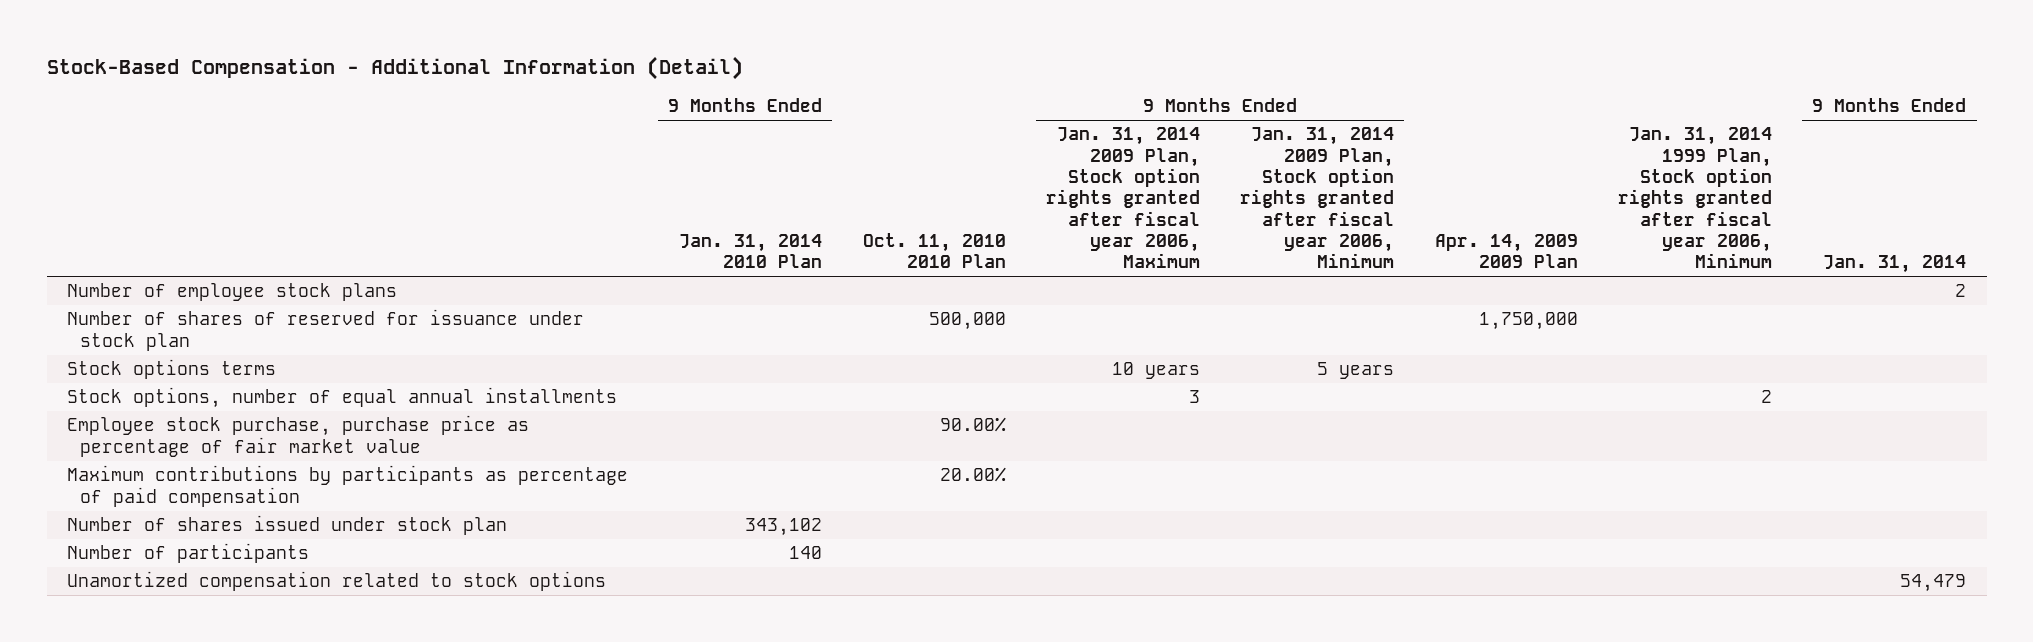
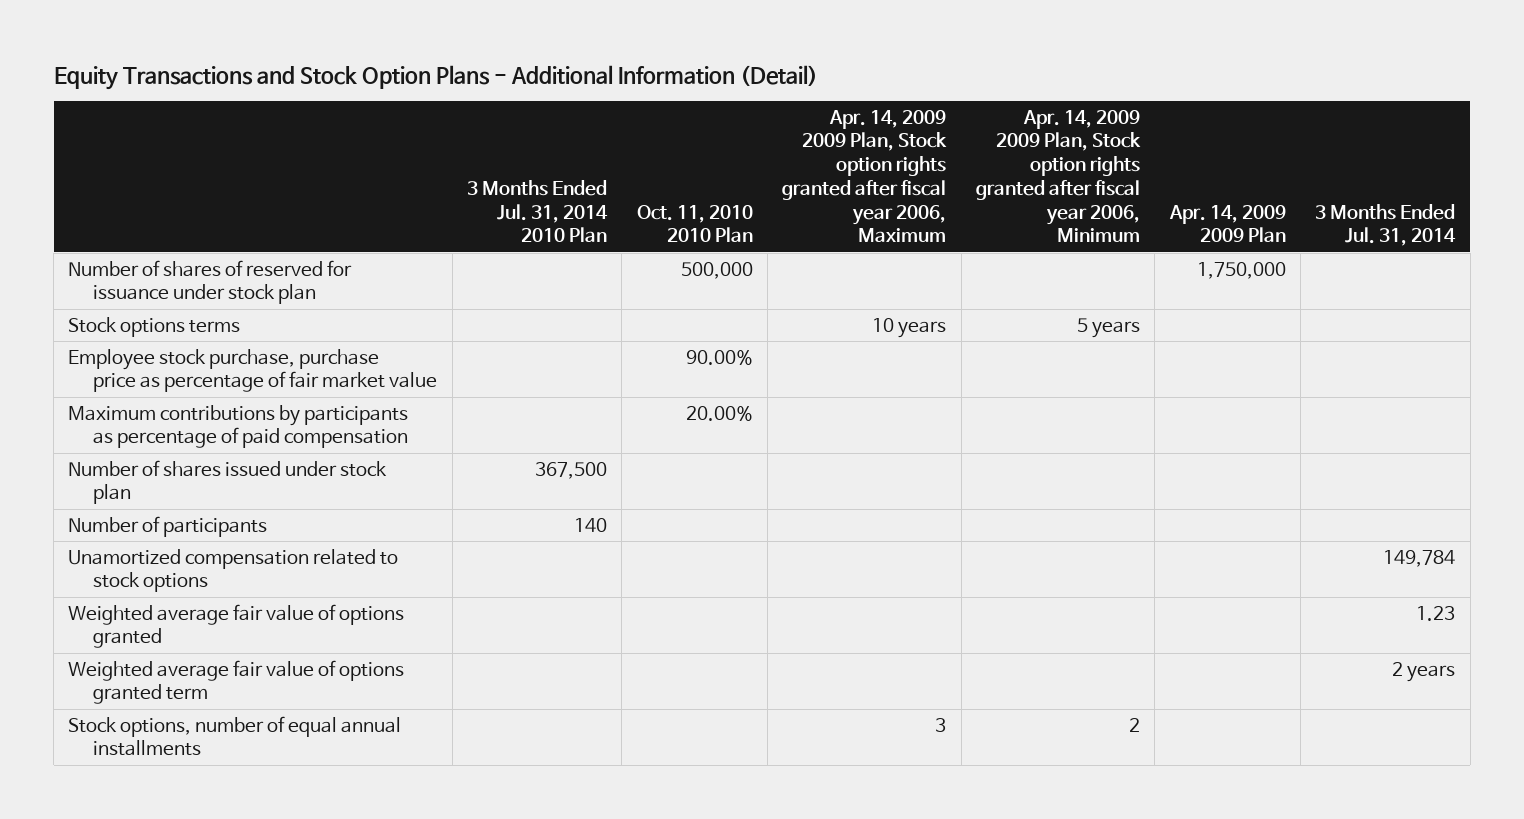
- Stock-Based Compensation - Additional Information (Detail)
+ Equity Transactions and Stock Option Plans - Additional Information (Detail)
- | 9 Months Ended Jan. 31, 2014 2010 Plan | Oct. 11, 2010 2010 Plan | 9 Months Ended Jan. 31, 2014 2009 Plan, Stock option rights granted after fiscal year 2006, Maximum | 9 Months Ended Jan. 31, 2014 2009 Plan, Stock option rights granted after fiscal year 2006, Minimum | Apr. 14, 2009 2009 Plan | Jan. 31, 2014 1999 Plan, Stock option rights granted after fiscal year 2006, Minimum | 9 Months Ended Jan. 31, 2014
+ | 3 Months Ended Jul. 31, 2014 2010 Plan | Oct. 11, 2010 2010 Plan | Apr. 14, 2009 2009 Plan, Stock option rights granted after fiscal year 2006, Maximum | Apr. 14, 2009 2009 Plan, Stock option rights granted after fiscal year 2006, Minimum | Apr. 14, 2009 2009 Plan | 3 Months Ended Jul. 31, 2014
- Number of employee stock plans | | | | | | | 2
+ Weighted average fair value of options granted | | | | | | 1.23
+ Weighted average fair value of options granted term | | | | | | 2 years
moved down: Stock options, number of equal annual installments | | | 3 | 2 | |

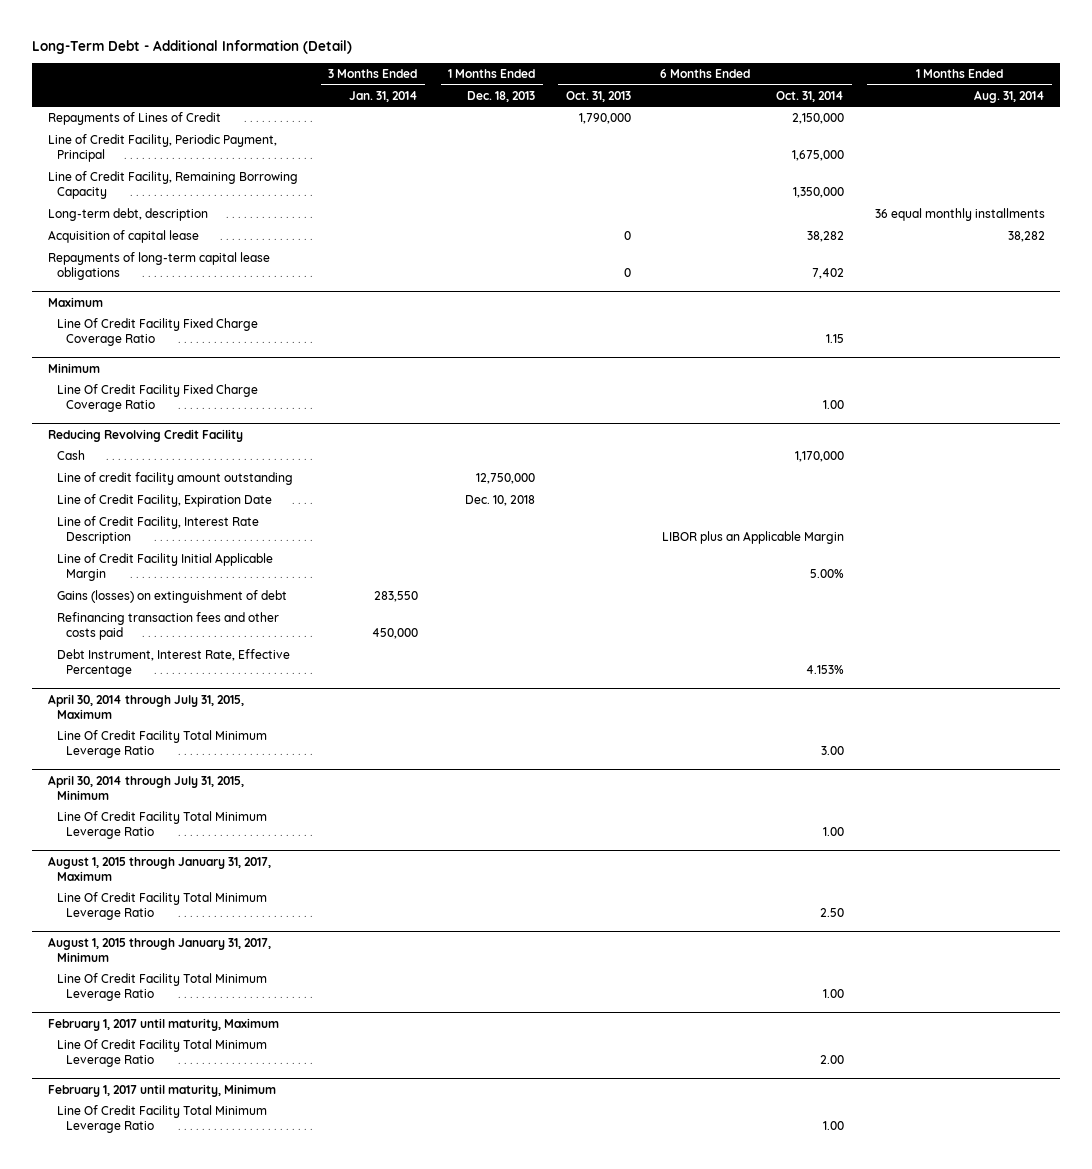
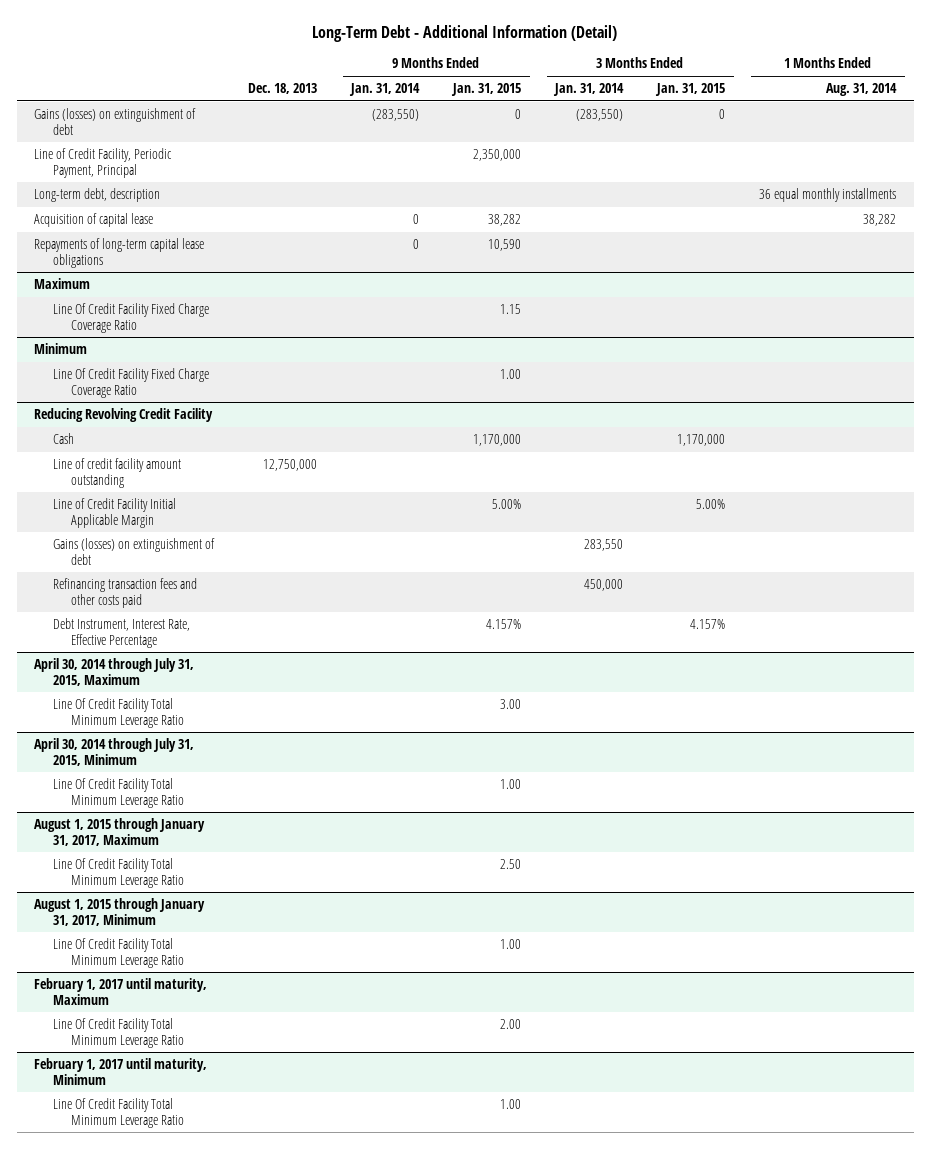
- | 3 Months Ended Jan. 31, 2014 | 1 Months Ended Dec. 18, 2013 | 6 Months Ended Oct. 31, 2013 | 6 Months Ended Oct. 31, 2014 | 1 Months Ended Aug. 31, 2014
+ | Dec. 18, 2013 | 9 Months Ended Jan. 31, 2014 | 9 Months Ended Jan. 31, 2015 | 3 Months Ended Jan. 31, 2014 | 3 Months Ended Jan. 31, 2015 | 1 Months Ended Aug. 31, 2014
- Repayments of Lines of Credit | | | 1,790,000 | 2,150,000 |
+ Gains (losses) on extinguishment of debt | | (283,550) | 0 | (283,550) | 0 |
- Line of Credit Facility, Remaining Borrowing Capacity | | | | 1,350,000 |
@ Reducing Revolving Credit Facility
- Line of Credit Facility, Expiration Date | | Dec. 10, 2018 | | |
- Line of Credit Facility, Interest Rate Description | | | | LIBOR plus an Applicable Margin |

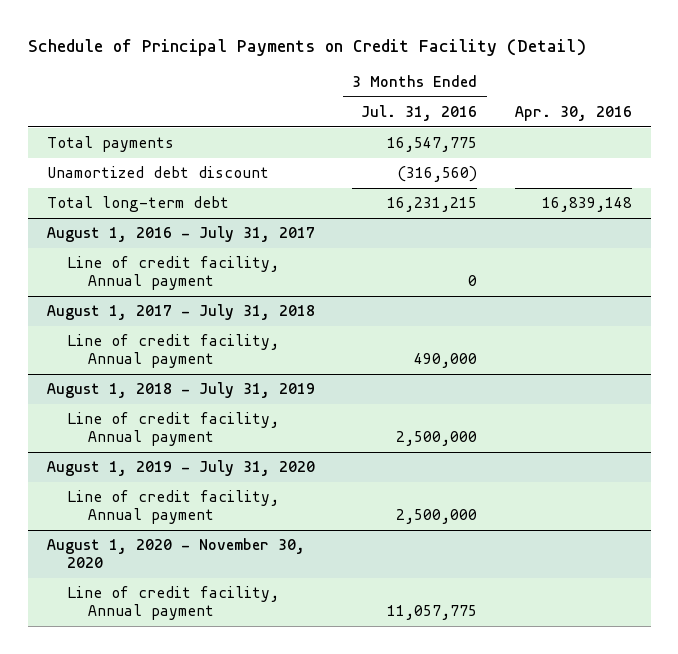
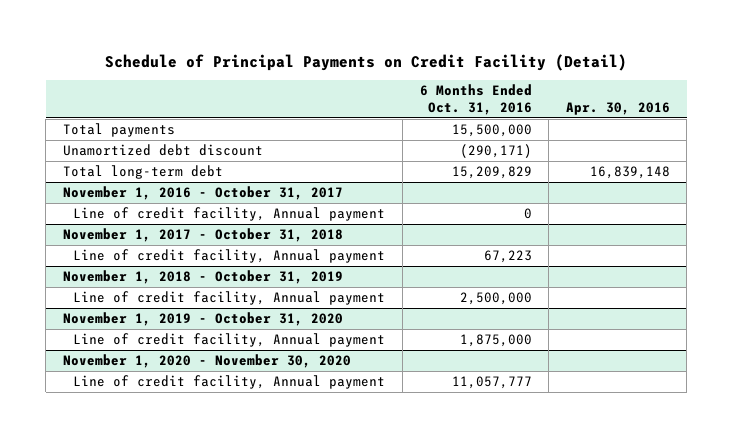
- | 3 Months Ended Jul. 31, 2016 | Apr. 30, 2016
+ | 6 Months Ended Oct. 31, 2016 | Apr. 30, 2016
- August 1, 2016 - July 31, 2017
+ November 1, 2016 - October 31, 2017
- August 1, 2017 - July 31, 2018
+ November 1, 2017 - October 31, 2018
- August 1, 2018 - July 31, 2019
+ November 1, 2018 - October 31, 2019
- August 1, 2019 - July 31, 2020
+ November 1, 2019 - October 31, 2020
- August 1, 2020 - November 30, 2020
+ November 1, 2020 - November 30, 2020

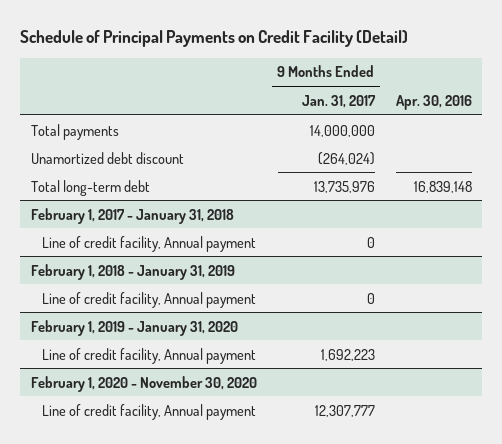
- | 6 Months Ended Oct. 31, 2016 | Apr. 30, 2016
+ | 9 Months Ended Jan. 31, 2017 | Apr. 30, 2016
- November 1, 2016 - October 31, 2017
+ February 1, 2017 - January 31, 2018
- November 1, 2017 - October 31, 2018
+ February 1, 2018 - January 31, 2019
- November 1, 2018 - October 31, 2019
+ February 1, 2019 - January 31, 2020
- November 1, 2019 - October 31, 2020
+ February 1, 2020 - November 30, 2020
- November 1, 2020 - November 30, 2020
- Line of credit facility, Annual payment | 11,057,777 |

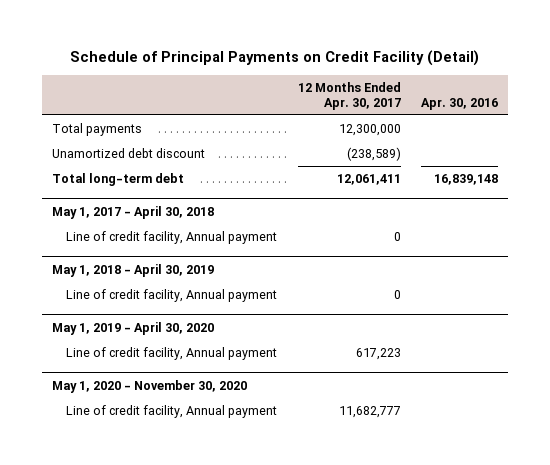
- | 9 Months Ended Jan. 31, 2017 | Apr. 30, 2016
+ | 12 Months Ended Apr. 30, 2017 | Apr. 30, 2016
- February 1, 2017 - January 31, 2018
+ May 1, 2017 - April 30, 2018
- February 1, 2018 - January 31, 2019
+ May 1, 2018 - April 30, 2019
- February 1, 2019 - January 31, 2020
+ May 1, 2019 - April 30, 2020
- February 1, 2020 - November 30, 2020
+ May 1, 2020 - November 30, 2020

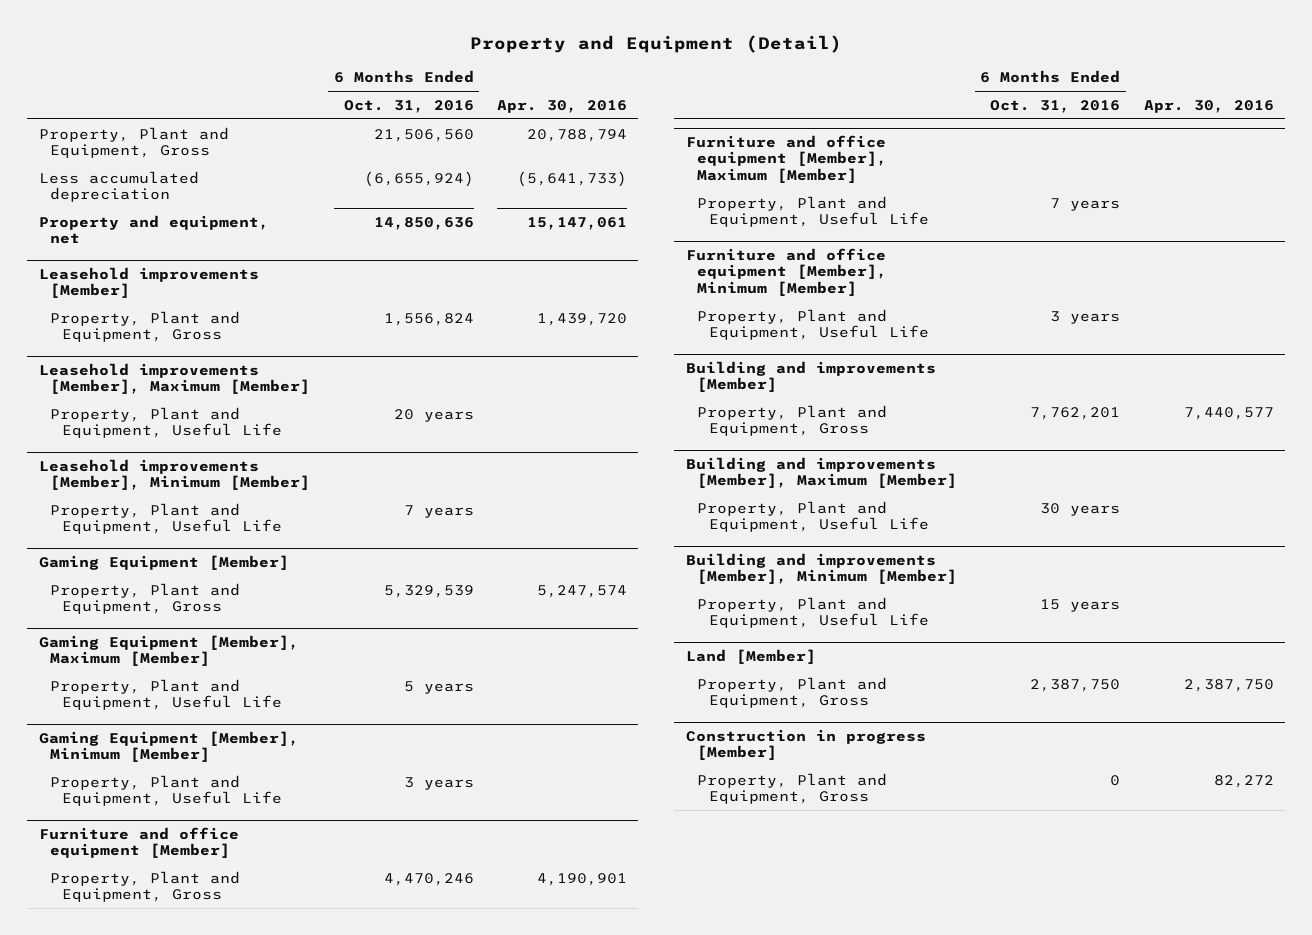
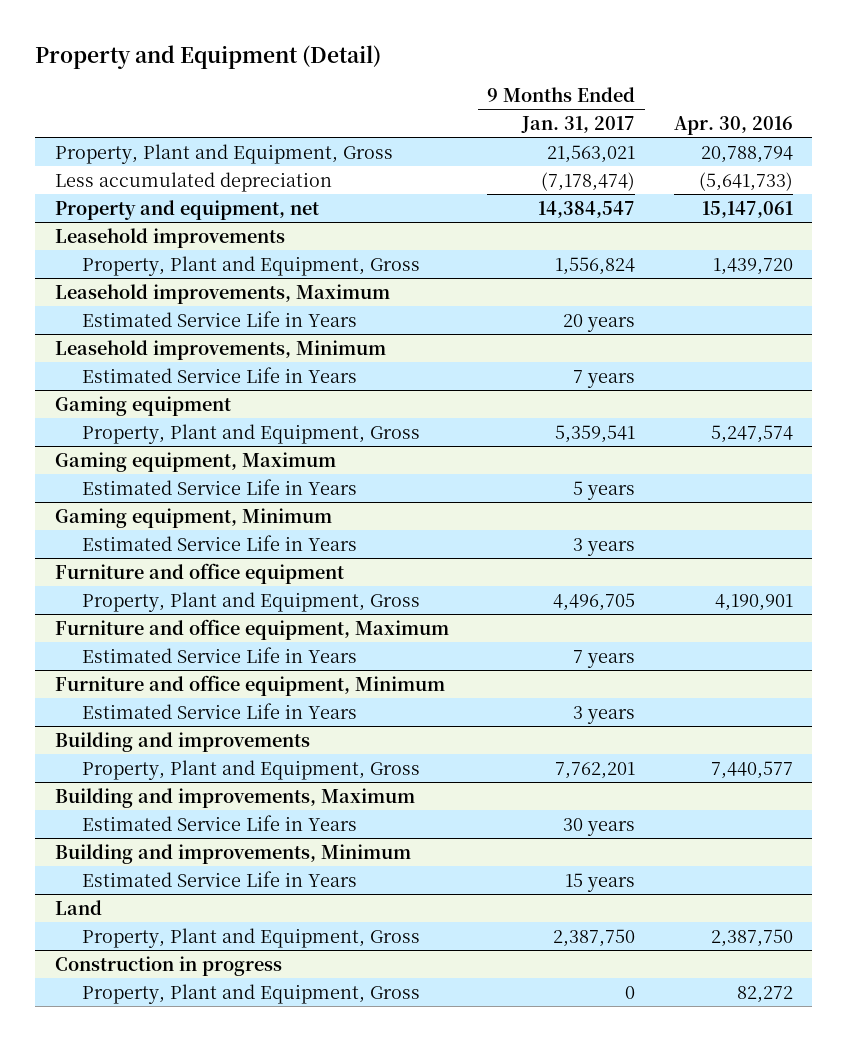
- | 6 Months Ended Oct. 31, 2016 | Apr. 30, 2016
+ | 9 Months Ended Jan. 31, 2017 | Apr. 30, 2016
- Leasehold improvements [Member]
+ Leasehold improvements
- Leasehold improvements [Member], Maximum [Member]
- Property, Plant and Equipment, Useful Life | 20 years |
- Leasehold improvements [Member], Minimum [Member]
- Property, Plant and Equipment, Useful Life | 7 years |
- Gaming Equipment [Member]
+ Leasehold improvements, Maximum
+ Estimated Service Life in Years | 20 years |
+ Leasehold improvements, Minimum
+ Estimated Service Life in Years | 7 years |
+ Gaming equipment
- Gaming Equipment [Member], Maximum [Member]
- Property, Plant and Equipment, Useful Life | 5 years |
- Gaming Equipment [Member], Minimum [Member]
- Property, Plant and Equipment, Useful Life | 3 years |
- Furniture and office equipment [Member]
+ Gaming equipment, Maximum
+ Estimated Service Life in Years | 5 years |
+ Gaming equipment, Minimum
+ Estimated Service Life in Years | 3 years |
+ Furniture and office equipment
- Furniture and office equipment [Member], Maximum [Member]
- Property, Plant and Equipment, Useful Life | 7 years |
- Furniture and office equipment [Member], Minimum [Member]
- Property, Plant and Equipment, Useful Life | 3 years |
- Building and improvements [Member]
+ Furniture and office equipment, Maximum
+ Estimated Service Life in Years | 7 years |
+ Furniture and office equipment, Minimum
+ Estimated Service Life in Years | 3 years |
+ Building and improvements
- Building and improvements [Member], Maximum [Member]
- Property, Plant and Equipment, Useful Life | 30 years |
- Building and improvements [Member], Minimum [Member]
- Property, Plant and Equipment, Useful Life | 15 years |
- Land [Member]
+ Building and improvements, Maximum
+ Estimated Service Life in Years | 30 years |
+ Building and improvements, Minimum
+ Estimated Service Life in Years | 15 years |
+ Land
- Construction in progress [Member]
+ Construction in progress

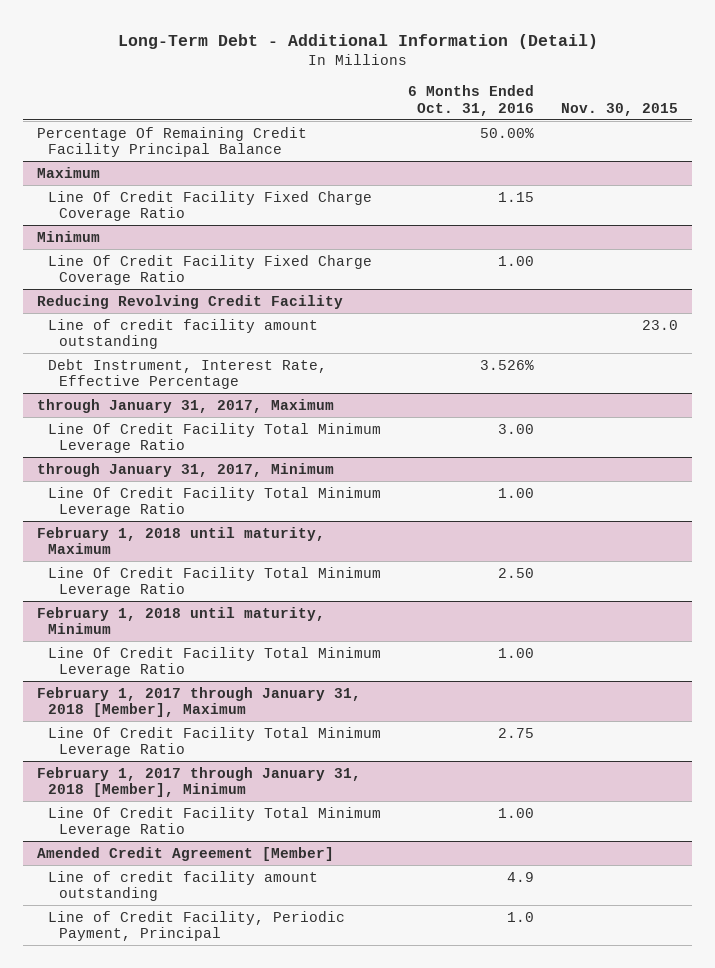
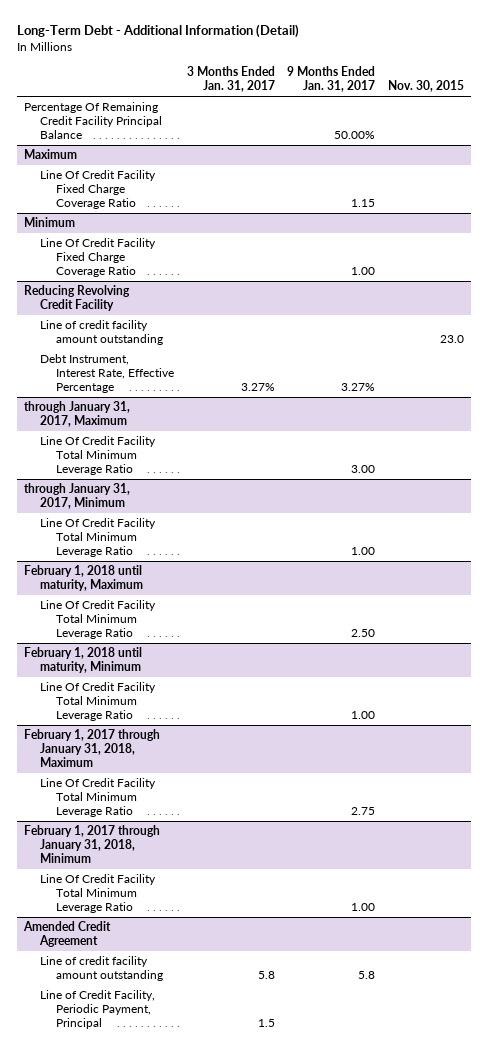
- | 6 Months Ended Oct. 31, 2016 | Nov. 30, 2015
+ | 3 Months Ended Jan. 31, 2017 | 9 Months Ended Jan. 31, 2017 | Nov. 30, 2015
- February 1, 2017 through January 31, 2018 [Member], Maximum
+ February 1, 2017 through January 31, 2018, Maximum
- February 1, 2017 through January 31, 2018 [Member], Minimum
+ February 1, 2017 through January 31, 2018, Minimum
- Amended Credit Agreement [Member]
+ Amended Credit Agreement

